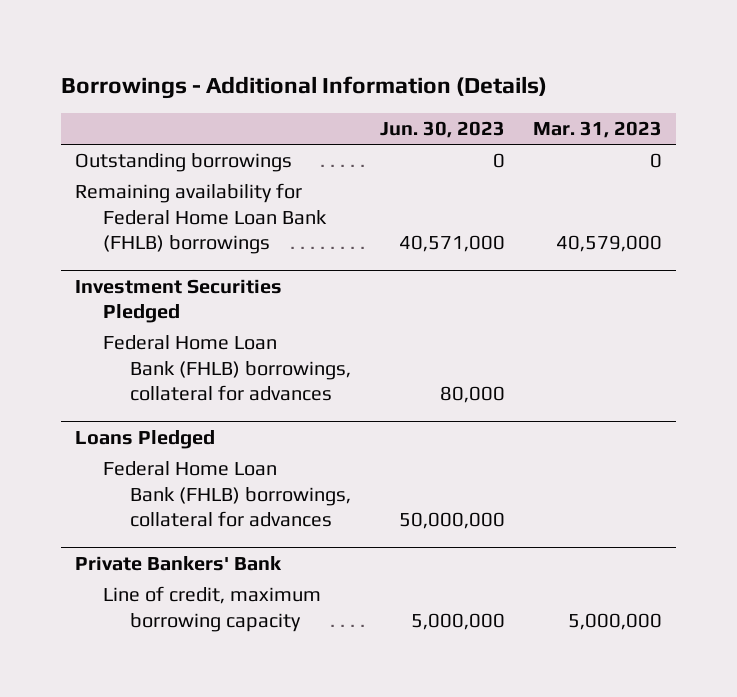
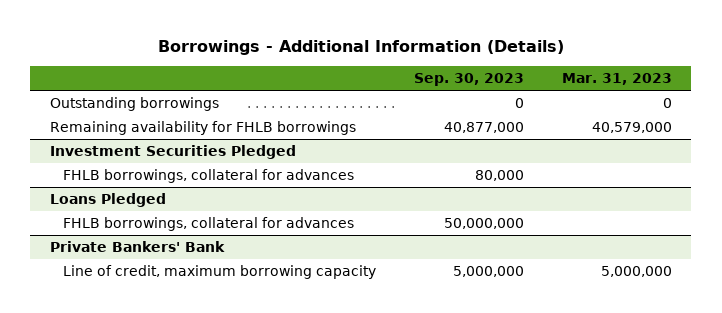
- | Jun. 30, 2023 | Mar. 31, 2023
+ | Sep. 30, 2023 | Mar. 31, 2023
- Remaining availability for Federal Home Loan Bank (FHLB) borrowings | 40,571,000 | 40,579,000
+ Remaining availability for FHLB borrowings | 40,877,000 | 40,579,000
@ Investment Securities Pledged
- Federal Home Loan Bank (FHLB) borrowings, collateral for advances | 80,000 |
+ FHLB borrowings, collateral for advances | 80,000 |
@ Loans Pledged
- Federal Home Loan Bank (FHLB) borrowings, collateral for advances | 50,000,000 |
+ FHLB borrowings, collateral for advances | 50,000,000 |

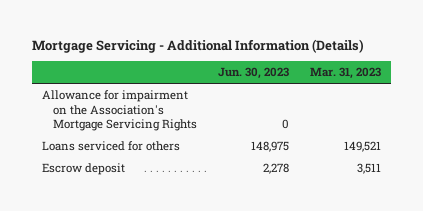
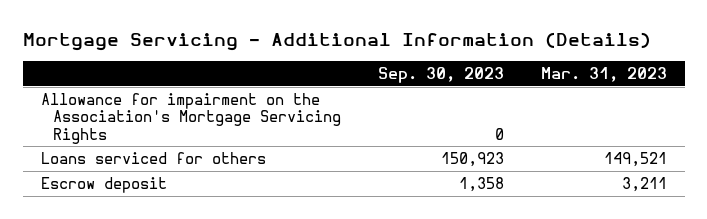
- | Jun. 30, 2023 | Mar. 31, 2023
+ | Sep. 30, 2023 | Mar. 31, 2023
- Escrow deposit | 2,278 | 3,511
+ Escrow deposit | 1,358 | 3,211

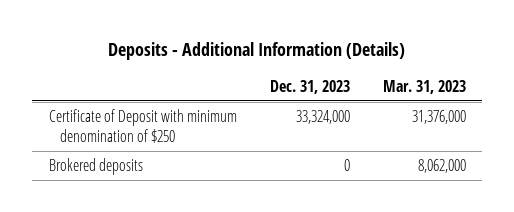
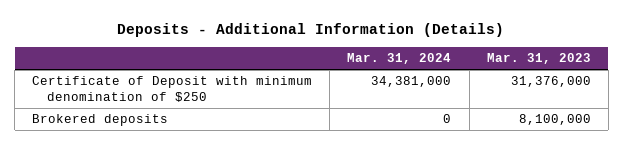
- | Dec. 31, 2023 | Mar. 31, 2023
+ | Mar. 31, 2024 | Mar. 31, 2023
- Brokered deposits | 0 | 8,062,000
+ Brokered deposits | 0 | 8,100,000

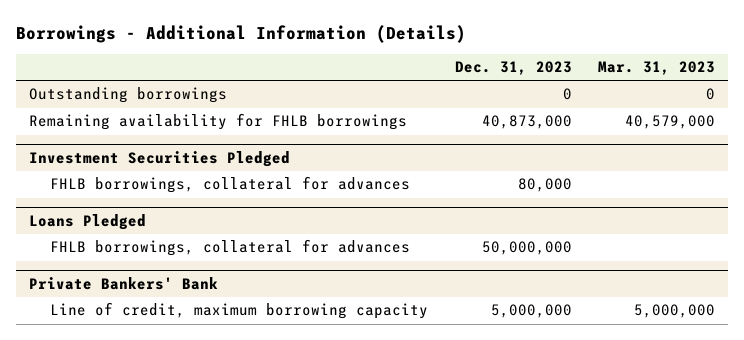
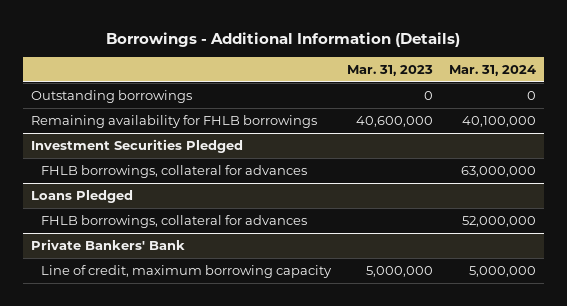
- | Dec. 31, 2023 | Mar. 31, 2023
+ | Mar. 31, 2023 | Mar. 31, 2024
- Remaining availability for FHLB borrowings | 40,873,000 | 40,579,000
+ Remaining availability for FHLB borrowings | 40,600,000 | 40,100,000

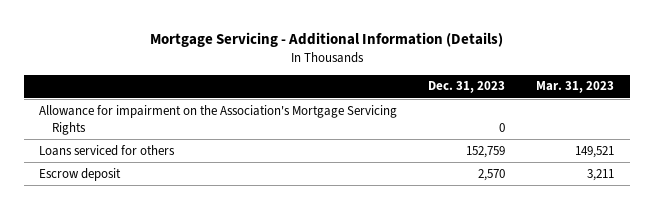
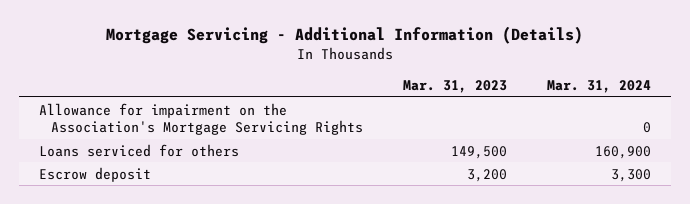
- | Dec. 31, 2023 | Mar. 31, 2023
+ | Mar. 31, 2023 | Mar. 31, 2024
- Loans serviced for others | 152,759 | 149,521
- Escrow deposit | 2,570 | 3,211
+ Loans serviced for others | 149,500 | 160,900
+ Escrow deposit | 3,200 | 3,300

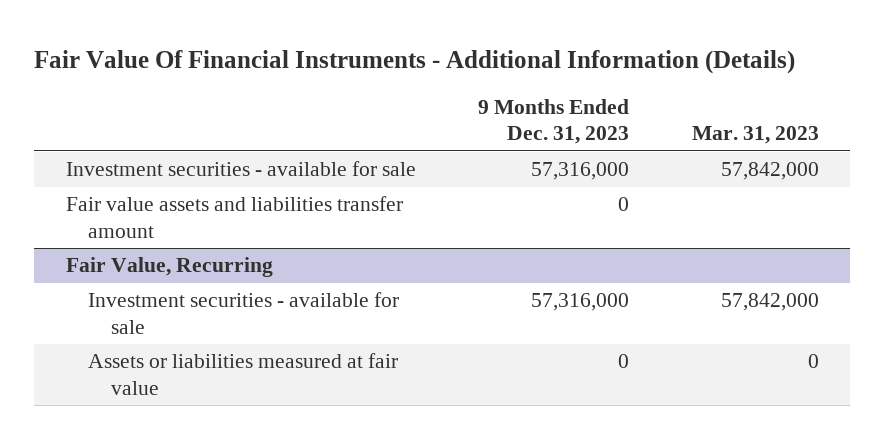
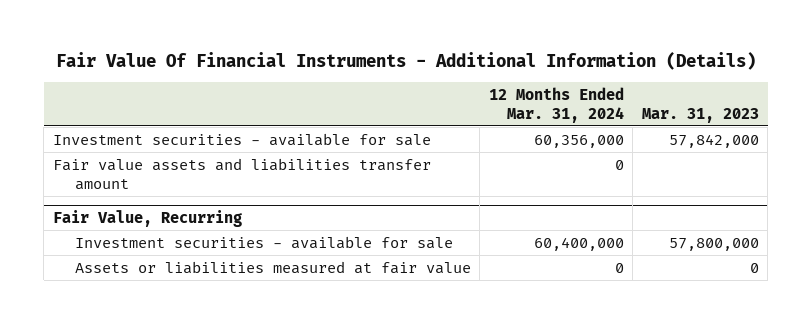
- | 9 Months Ended Dec. 31, 2023 | Mar. 31, 2023
+ | 12 Months Ended Mar. 31, 2024 | Mar. 31, 2023
@ Fair Value, Recurring
- Investment securities - available for sale | 57,316,000 | 57,842,000
+ Investment securities - available for sale | 60,400,000 | 57,800,000

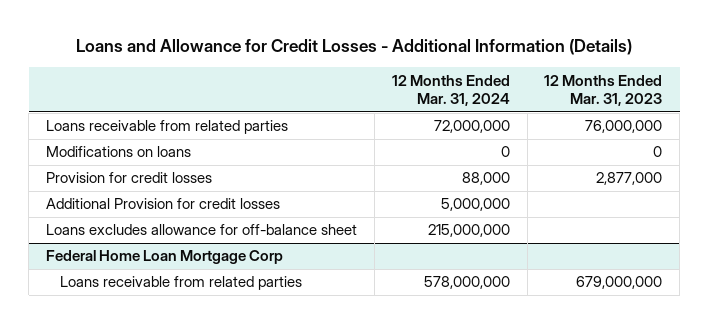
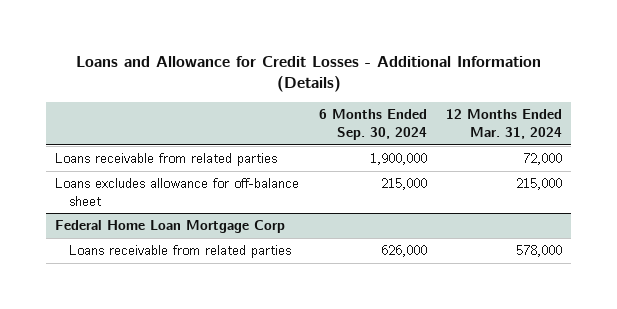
- | 12 Months Ended Mar. 31, 2024 | 12 Months Ended Mar. 31, 2023
+ | 6 Months Ended Sep. 30, 2024 | 12 Months Ended Mar. 31, 2024
- Loans receivable from related parties | 72,000,000 | 76,000,000
- Modifications on loans | 0 | 0
- Provision for credit losses | 88,000 | 2,877,000
- Additional Provision for credit losses | 5,000,000 |
- Loans excludes allowance for off-balance sheet | 215,000,000 |
+ Loans receivable from related parties | 1,900,000 | 72,000
+ Loans excludes allowance for off-balance sheet | 215,000 | 215,000
@ Federal Home Loan Mortgage Corp
- Loans receivable from related parties | 578,000,000 | 679,000,000
+ Loans receivable from related parties | 626,000 | 578,000

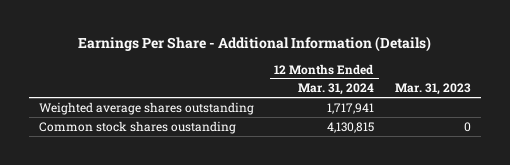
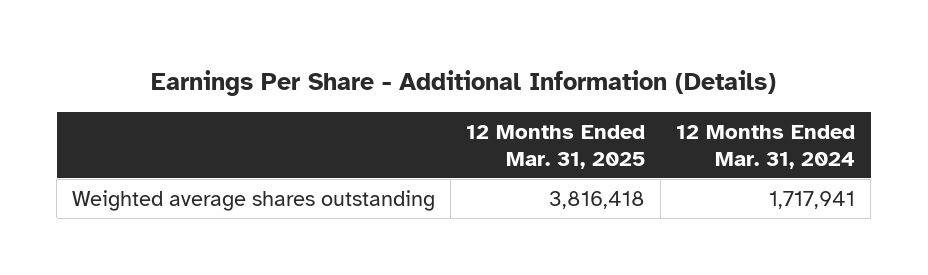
- | 12 Months Ended Mar. 31, 2024 | Mar. 31, 2023
+ | 12 Months Ended Mar. 31, 2025 | 12 Months Ended Mar. 31, 2024
- Common stock shares oustanding | 4,130,815 | 0

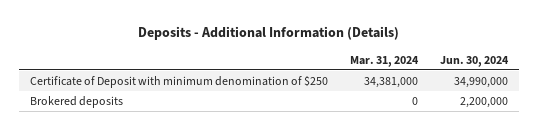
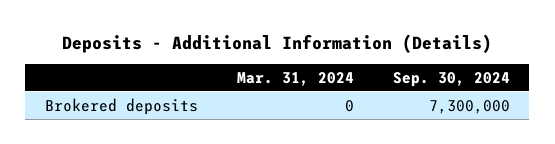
- | Mar. 31, 2024 | Jun. 30, 2024
+ | Mar. 31, 2024 | Sep. 30, 2024
- Certificate of Deposit with minimum denomination of $250 | 34,381,000 | 34,990,000

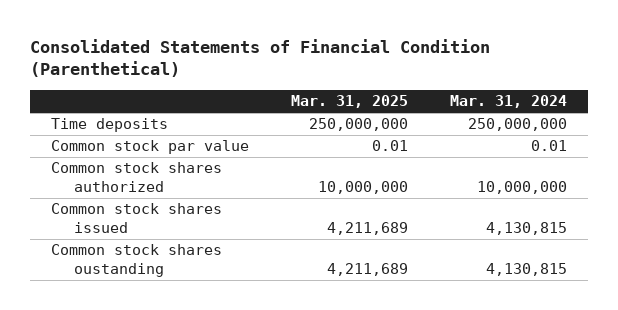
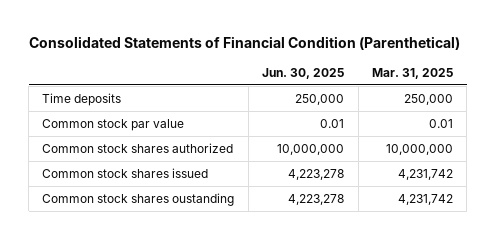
- | Mar. 31, 2025 | Mar. 31, 2024
+ | Jun. 30, 2025 | Mar. 31, 2025
- Time deposits | 250,000,000 | 250,000,000
+ Time deposits | 250,000 | 250,000
- Common stock shares issued | 4,211,689 | 4,130,815
- Common stock shares oustanding | 4,211,689 | 4,130,815
+ Common stock shares issued | 4,223,278 | 4,231,742
+ Common stock shares oustanding | 4,223,278 | 4,231,742

